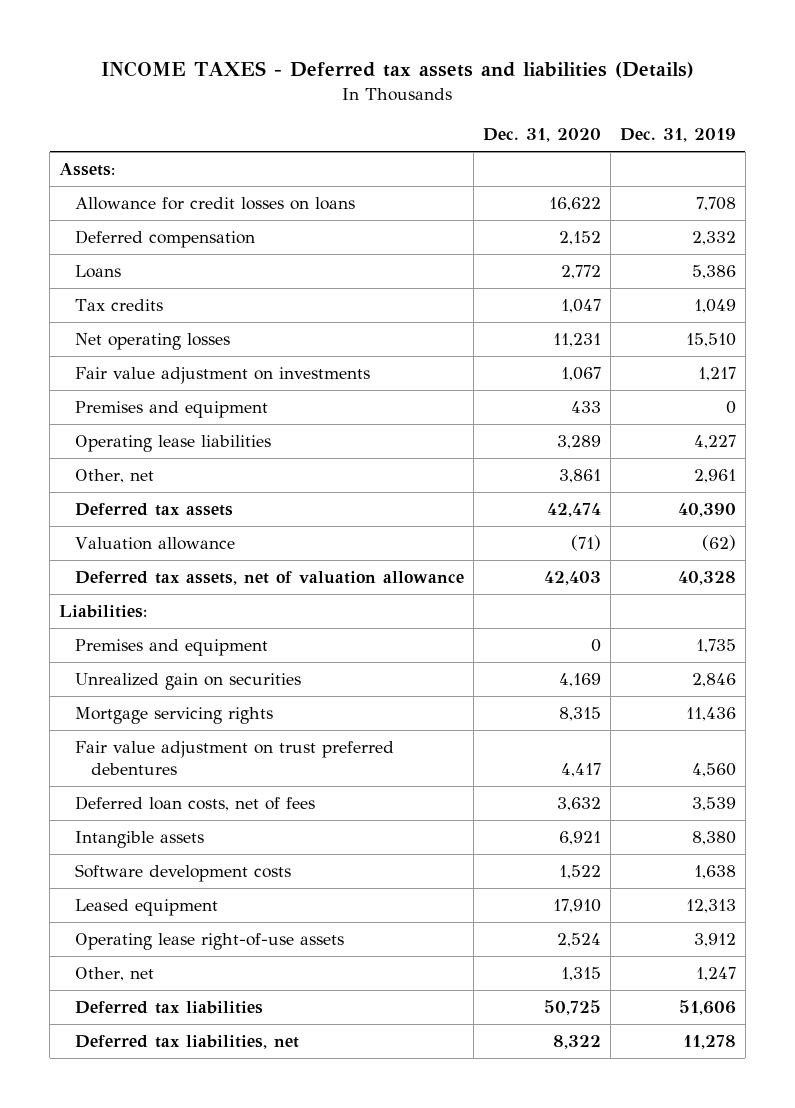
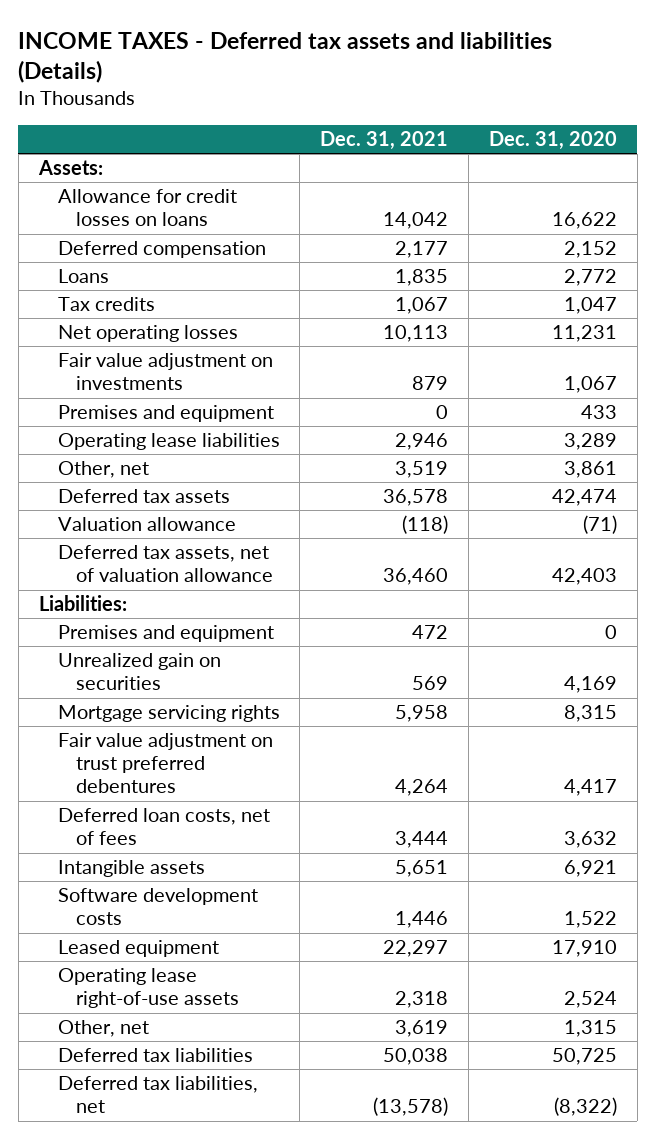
- | Dec. 31, 2020 | Dec. 31, 2019
+ | Dec. 31, 2021 | Dec. 31, 2020
- Deferred tax liabilities, net | 8,322 | 11,278
+ Deferred tax liabilities, net | (13,578) | (8,322)

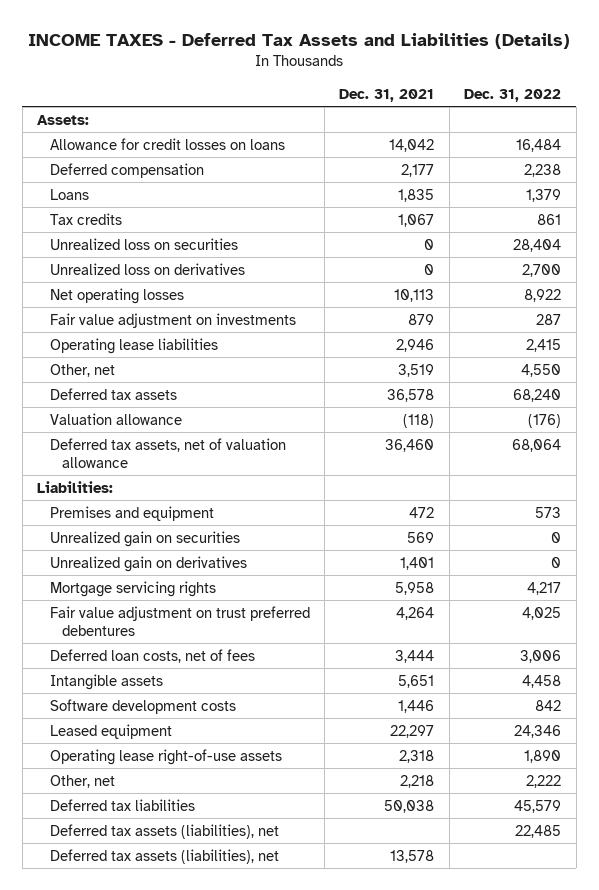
- INCOME TAXES - Deferred tax assets and liabilities (Details)
+ INCOME TAXES - Deferred Tax Assets and Liabilities (Details)
- | Dec. 31, 2021 | Dec. 31, 2020
+ | Dec. 31, 2021 | Dec. 31, 2022
+ Unrealized loss on securities | 0 | 28,404
+ Unrealized loss on derivatives | 0 | 2,700
- Premises and equipment | 0 | 433
+ Unrealized gain on derivatives | 1,401 | 0
- Other, net | 3,619 | 1,315
+ Other, net | 2,218 | 2,222
- Deferred tax liabilities, net | (13,578) | (8,322)
+ Deferred tax assets (liabilities), net | | 22,485
+ Deferred tax assets (liabilities), net | 13,578 |

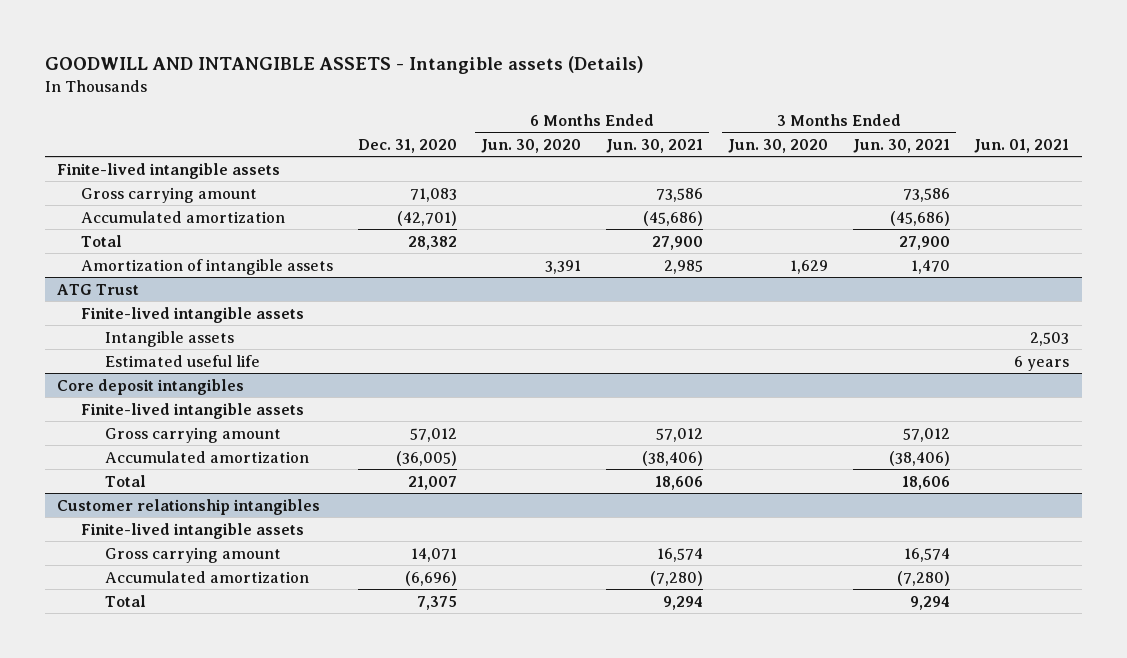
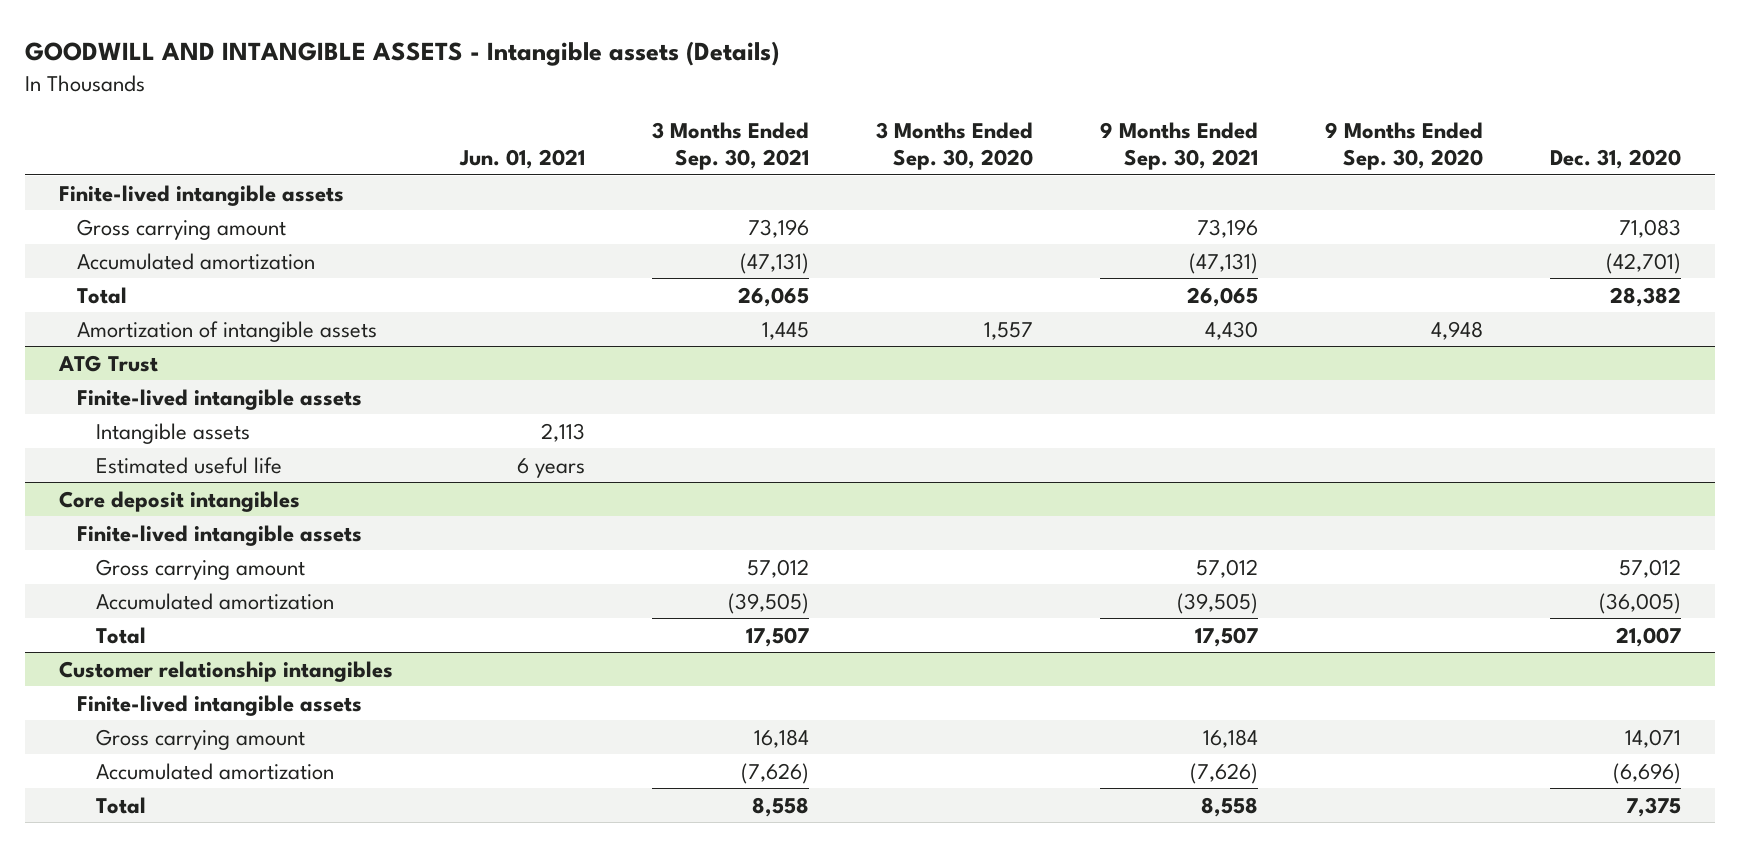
- | Dec. 31, 2020 | 6 Months Ended Jun. 30, 2020 | 6 Months Ended Jun. 30, 2021 | 3 Months Ended Jun. 30, 2020 | 3 Months Ended Jun. 30, 2021 | Jun. 01, 2021
+ | Jun. 01, 2021 | 3 Months Ended Sep. 30, 2021 | 3 Months Ended Sep. 30, 2020 | 9 Months Ended Sep. 30, 2021 | 9 Months Ended Sep. 30, 2020 | Dec. 31, 2020
@ ATG Trust
- Intangible assets | | | | | | 2,503
+ Intangible assets | 2,113 | | | | |

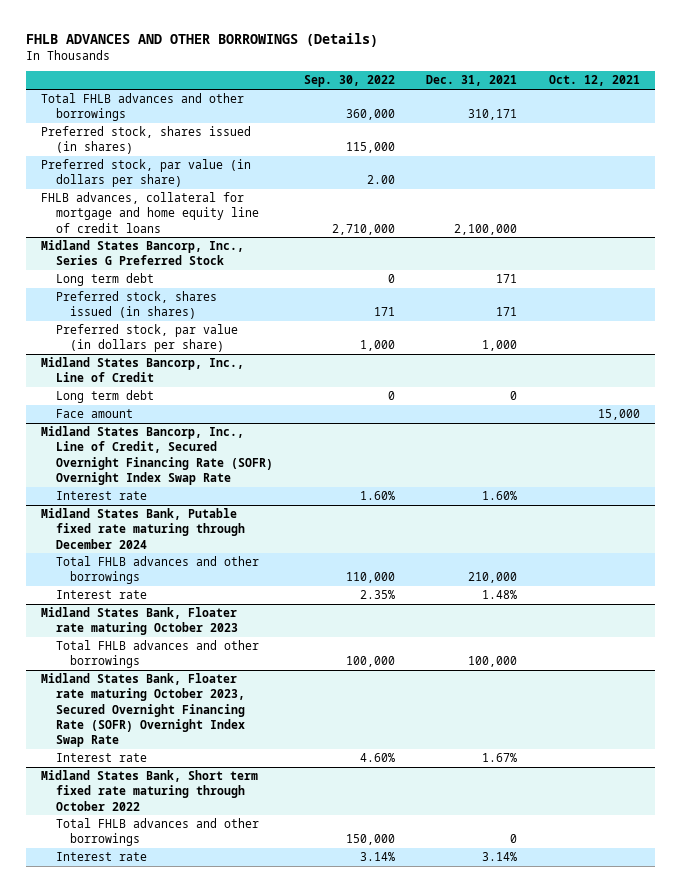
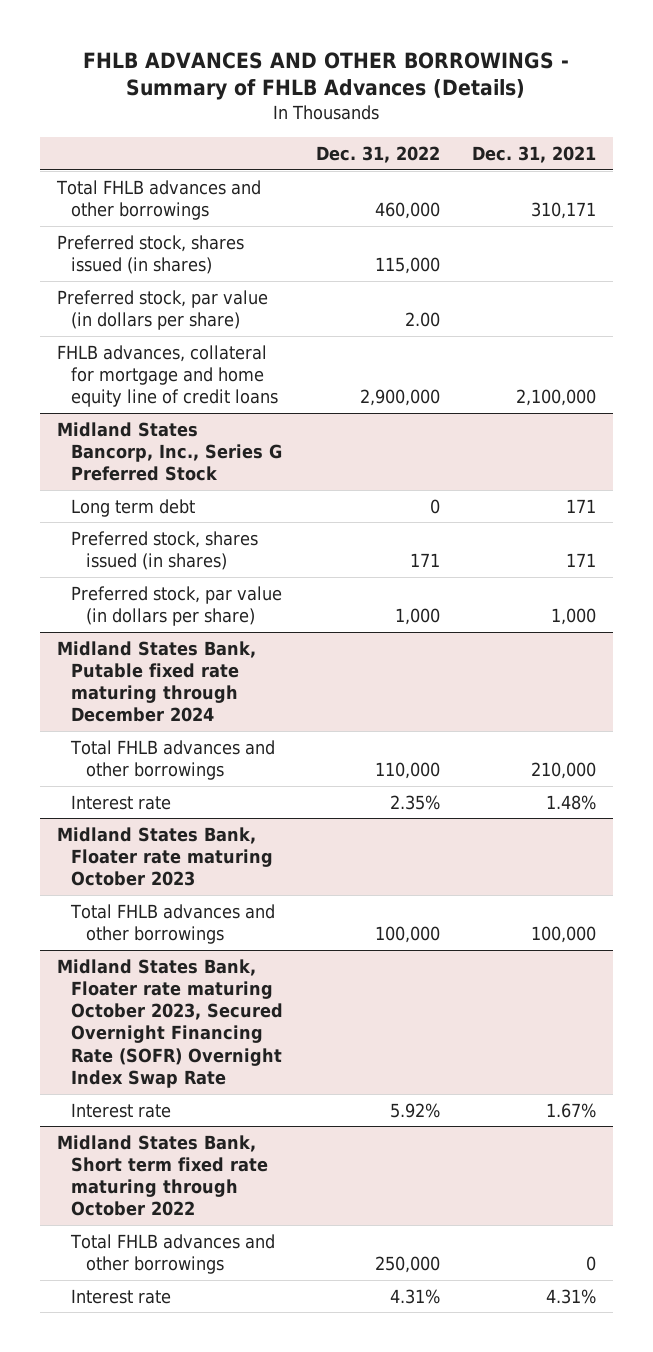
- FHLB ADVANCES AND OTHER BORROWINGS (Details)
+ FHLB ADVANCES AND OTHER BORROWINGS - Summary of FHLB Advances (Details)
- | Sep. 30, 2022 | Dec. 31, 2021 | Oct. 12, 2021
+ | Dec. 31, 2022 | Dec. 31, 2021
- Midland States Bancorp, Inc., Line of Credit
- Long term debt | 0 | 0 |
- Face amount | | | 15,000
- Midland States Bancorp, Inc., Line of Credit, Secured Overnight Financing Rate (SOFR) Overnight Index Swap Rate
- Interest rate | 1.60% | 1.60% |
@ Midland States Bank, Short term fixed rate maturing through October 2022
- Interest rate | 3.14% | 3.14% |
+ Interest rate | 4.31% | 4.31%

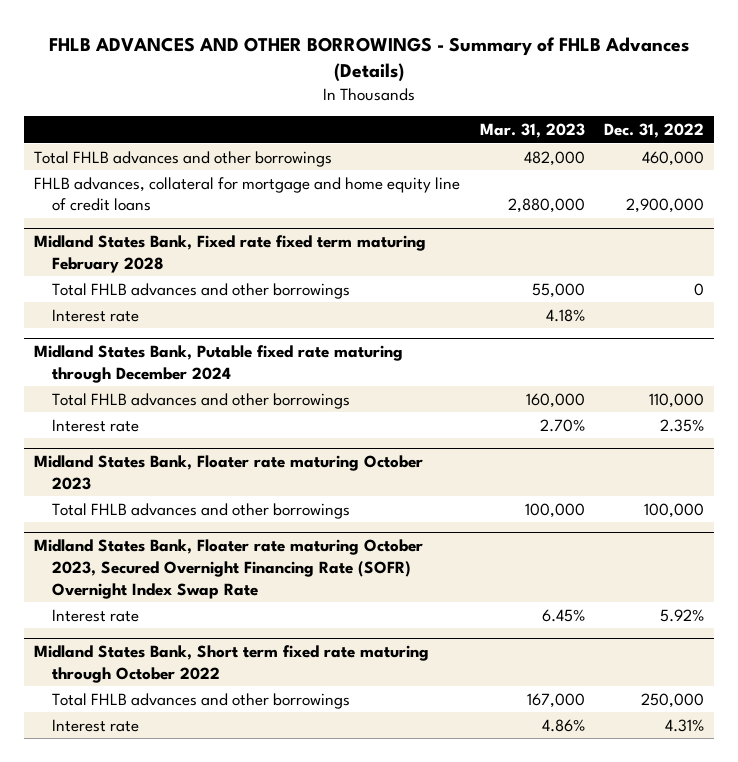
- | Dec. 31, 2022 | Dec. 31, 2021
+ | Mar. 31, 2023 | Dec. 31, 2022
- Preferred stock, shares issued (in shares) | 115,000 |
- Preferred stock, par value (in dollars per share) | 2.00 |
- Midland States Bancorp, Inc., Series G Preferred Stock
- Long term debt | 0 | 171
- Preferred stock, shares issued (in shares) | 171 | 171
- Preferred stock, par value (in dollars per share) | 1,000 | 1,000
+ Midland States Bank, Fixed rate fixed term maturing February 2028
+ Total FHLB advances and other borrowings | 55,000 | 0
+ Interest rate | 4.18% |

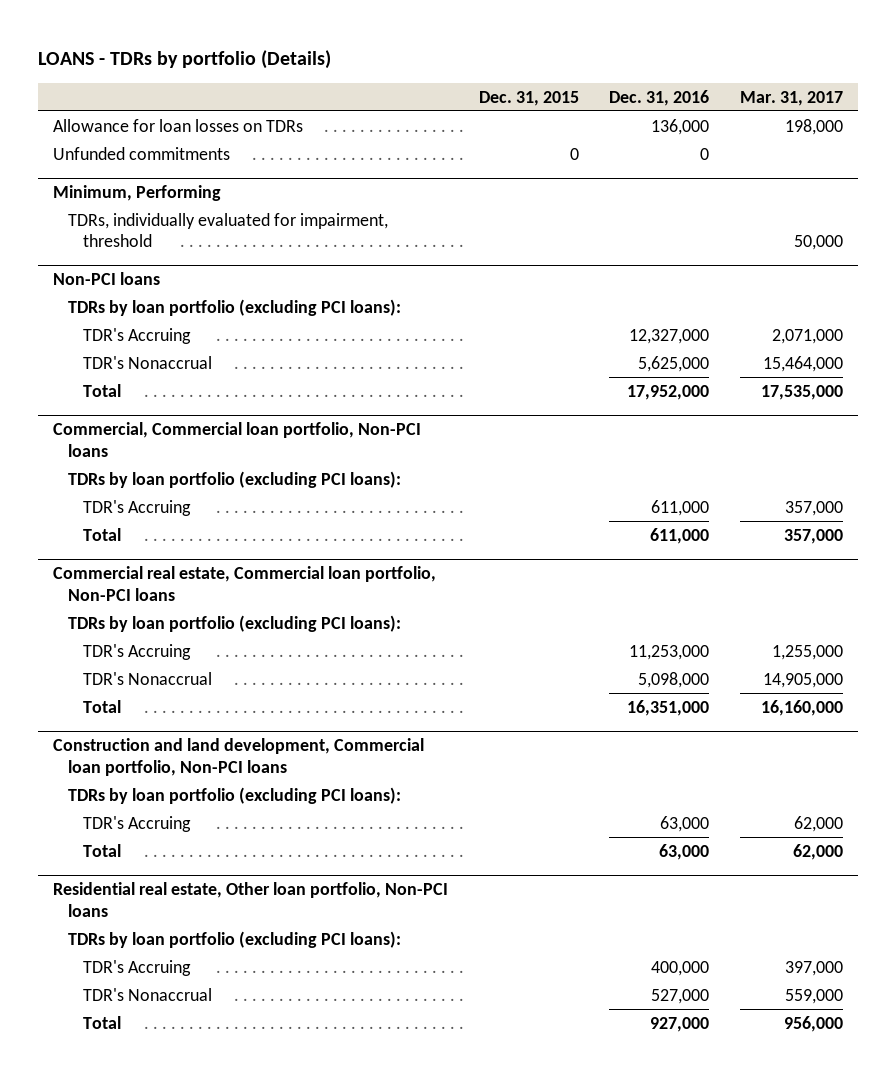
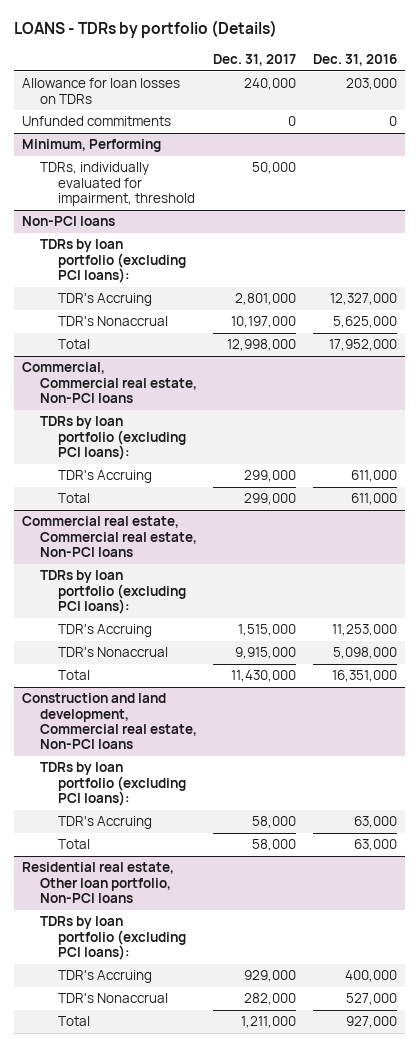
- | Dec. 31, 2015 | Dec. 31, 2016 | Mar. 31, 2017
+ | Dec. 31, 2017 | Dec. 31, 2016
- Allowance for loan losses on TDRs | | 136,000 | 198,000
+ Allowance for loan losses on TDRs | 240,000 | 203,000
- Commercial, Commercial loan portfolio, Non-PCI loans
+ Commercial, Commercial real estate, Non-PCI loans
- Commercial real estate, Commercial loan portfolio, Non-PCI loans
+ Commercial real estate, Commercial real estate, Non-PCI loans
- Construction and land development, Commercial loan portfolio, Non-PCI loans
+ Construction and land development, Commercial real estate, Non-PCI loans

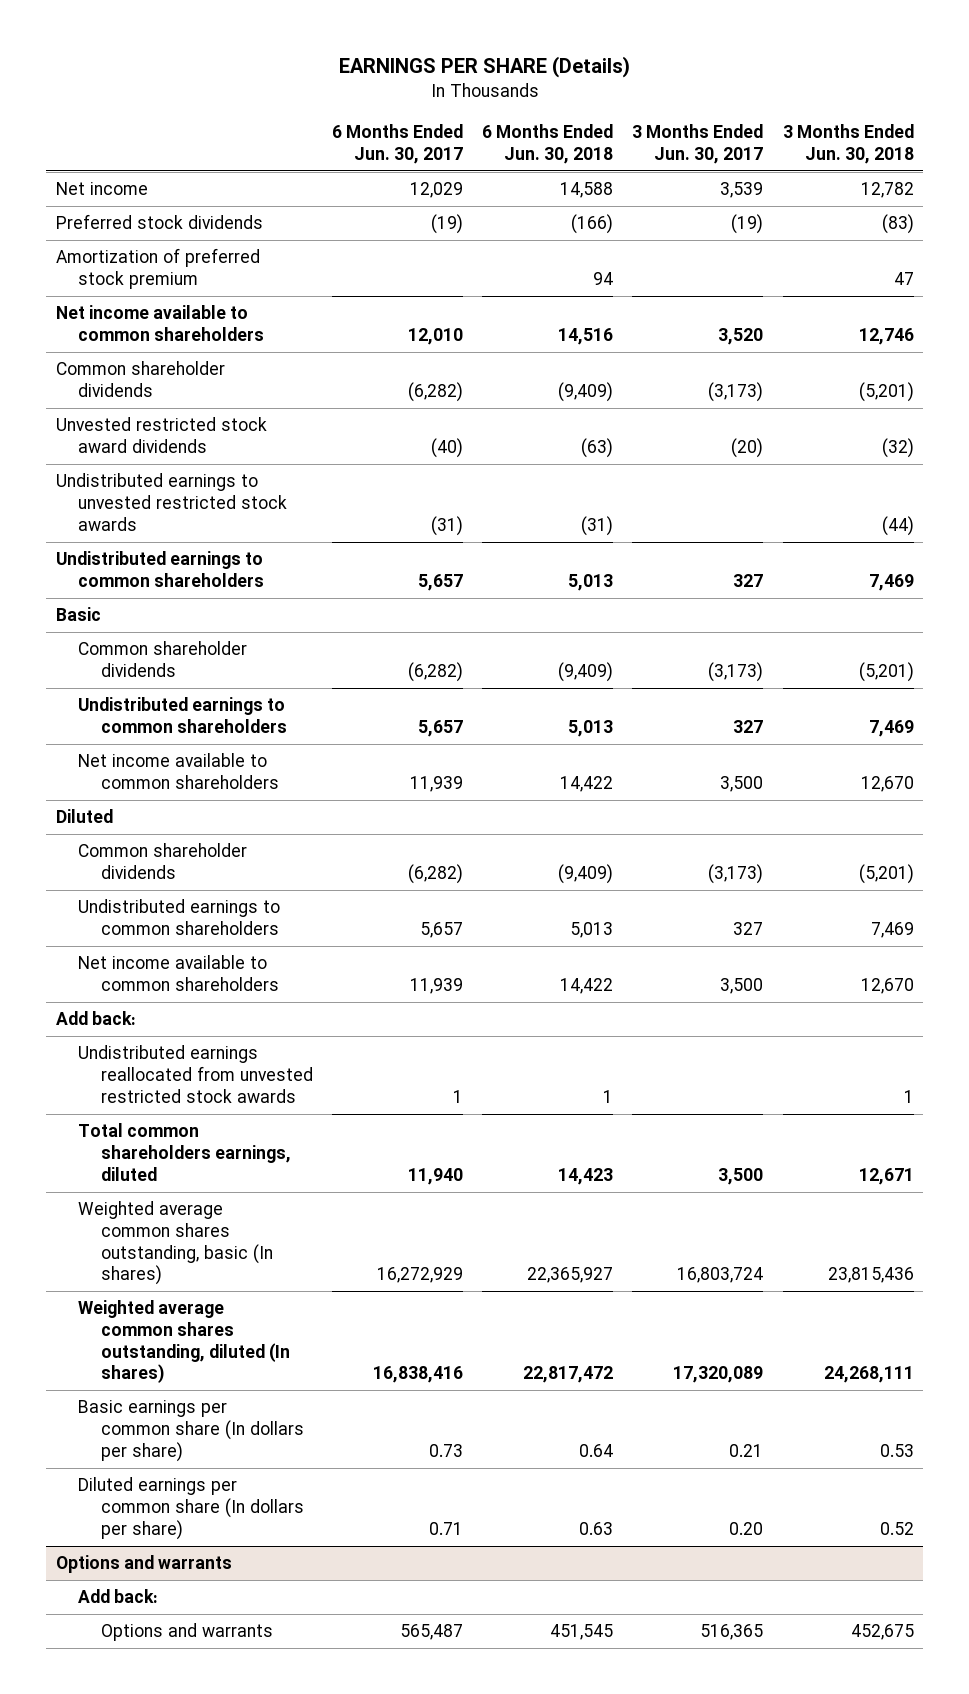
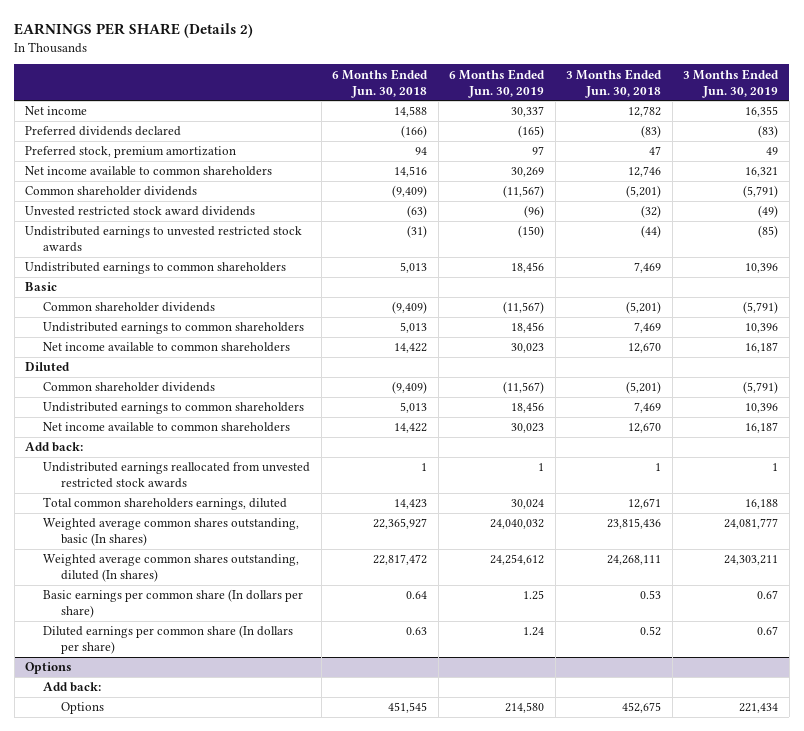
- EARNINGS PER SHARE (Details)
+ EARNINGS PER SHARE (Details 2)
- | 6 Months Ended Jun. 30, 2017 | 6 Months Ended Jun. 30, 2018 | 3 Months Ended Jun. 30, 2017 | 3 Months Ended Jun. 30, 2018
+ | 6 Months Ended Jun. 30, 2018 | 6 Months Ended Jun. 30, 2019 | 3 Months Ended Jun. 30, 2018 | 3 Months Ended Jun. 30, 2019
- Preferred stock dividends | (19) | (166) | (19) | (83)
- Amortization of preferred stock premium | | 94 | | 47
+ Preferred dividends declared | (166) | (165) | (83) | (83)
+ Preferred stock, premium amortization | 94 | 97 | 47 | 49
- Options and warrants
+ Options
- Options and warrants | 565,487 | 451,545 | 516,365 | 452,675
+ Options | 451,545 | 214,580 | 452,675 | 221,434

